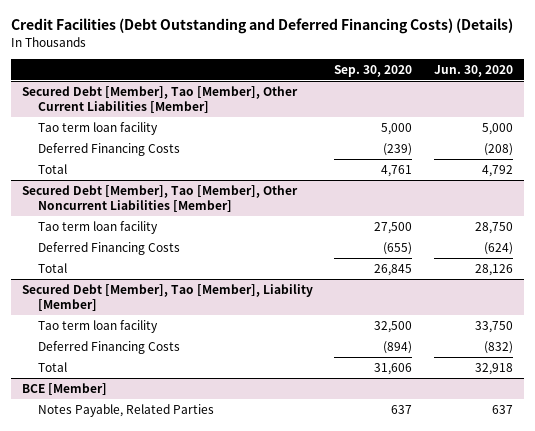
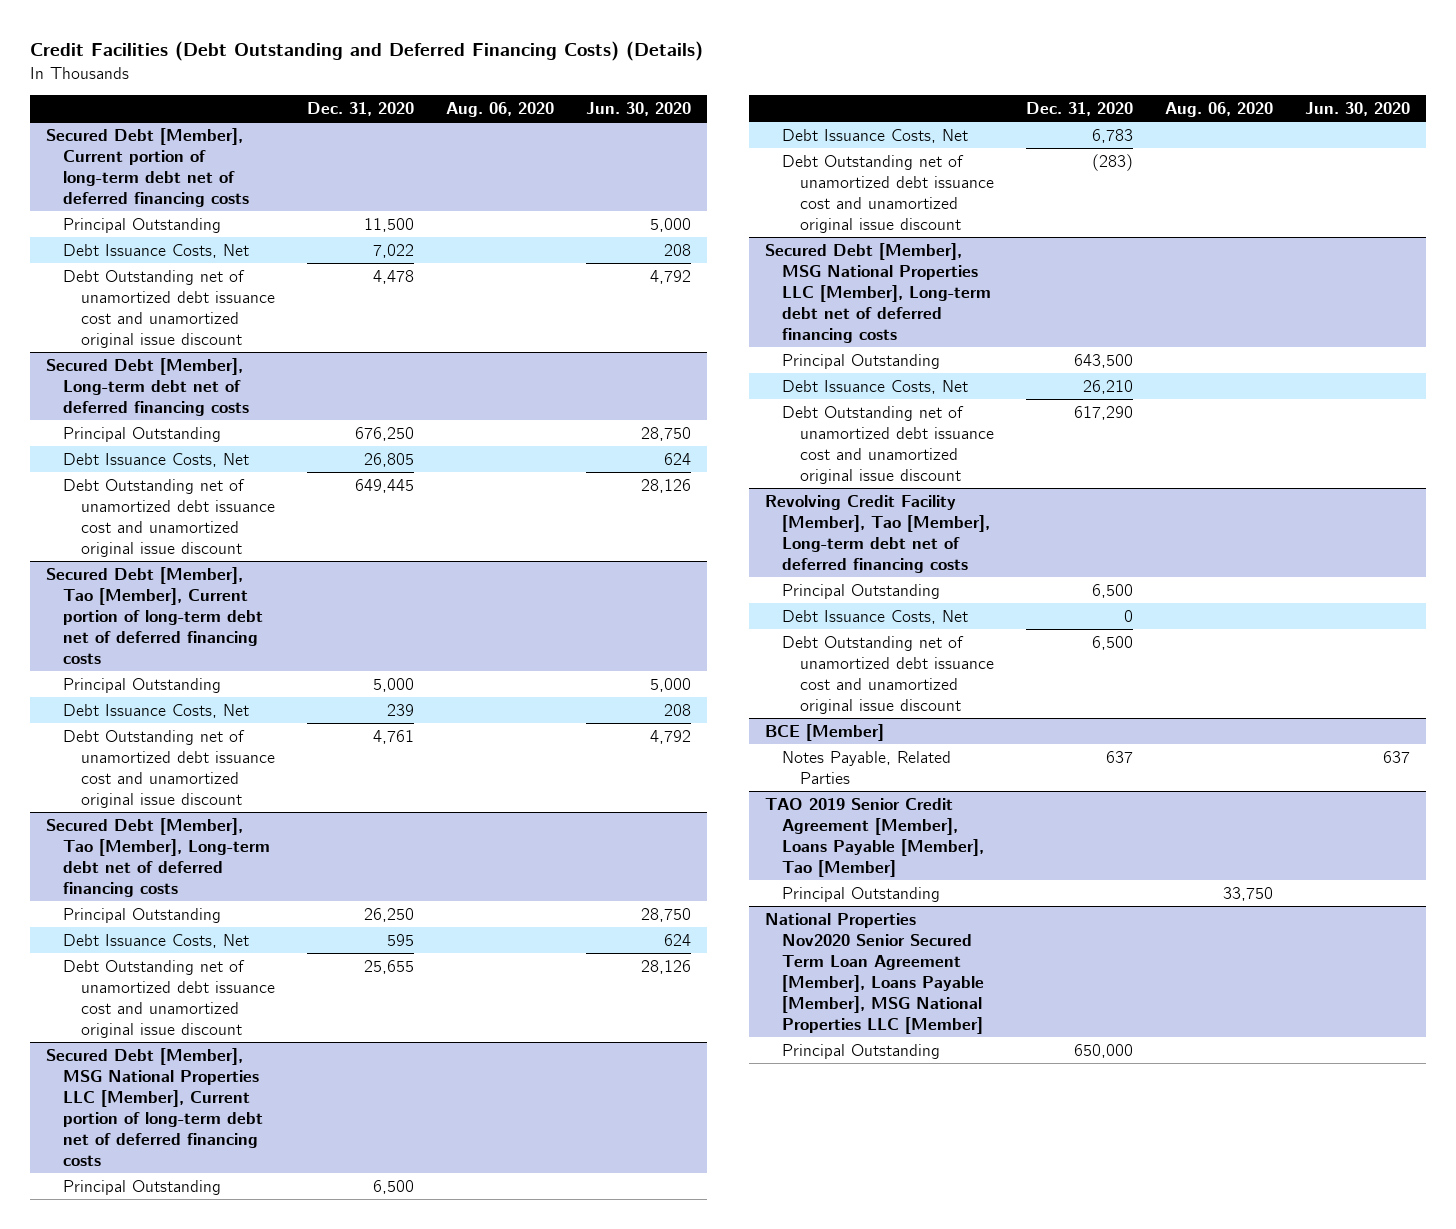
- | Sep. 30, 2020 | Jun. 30, 2020
+ | Dec. 31, 2020 | Aug. 06, 2020 | Jun. 30, 2020
- Secured Debt [Member], Tao [Member], Other Current Liabilities [Member]
- Tao term loan facility | 5,000 | 5,000
- Deferred Financing Costs | (239) | (208)
- Total | 4,761 | 4,792
- Secured Debt [Member], Tao [Member], Other Noncurrent Liabilities [Member]
- Tao term loan facility | 27,500 | 28,750
- Deferred Financing Costs | (655) | (624)
- Total | 26,845 | 28,126
- Secured Debt [Member], Tao [Member], Liability [Member]
- Tao term loan facility | 32,500 | 33,750
- Deferred Financing Costs | (894) | (832)
- Total | 31,606 | 32,918
+ Secured Debt [Member], Current portion of long-term debt net of deferred financing costs
+ Principal Outstanding | 11,500 | | 5,000
+ Debt Issuance Costs, Net | 7,022 | | 208
+ Debt Outstanding net of unamortized debt issuance cost and unamortized original issue discount | 4,478 | | 4,792
+ Secured Debt [Member], Long-term debt net of deferred financing costs
+ Principal Outstanding | 676,250 | | 28,750
+ Debt Issuance Costs, Net | 26,805 | | 624
+ Debt Outstanding net of unamortized debt issuance cost and unamortized original issue discount | 649,445 | | 28,126
+ Secured Debt [Member], Tao [Member], Current portion of long-term debt net of deferred financing costs
+ Principal Outstanding | 5,000 | | 5,000
+ Debt Issuance Costs, Net | 239 | | 208
+ Debt Outstanding net of unamortized debt issuance cost and unamortized original issue discount | 4,761 | | 4,792
+ Secured Debt [Member], Tao [Member], Long-term debt net of deferred financing costs
+ Principal Outstanding | 26,250 | | 28,750
+ Debt Issuance Costs, Net | 595 | | 624
+ Debt Outstanding net of unamortized debt issuance cost and unamortized original issue discount | 25,655 | | 28,126
+ Secured Debt [Member], MSG National Properties LLC [Member], Current portion of long-term debt net of deferred financing costs
+ Principal Outstanding | 6,500 | |
+ Debt Issuance Costs, Net | 6,783 | |
+ Debt Outstanding net of unamortized debt issuance cost and unamortized original issue discount | (283) | |
+ Secured Debt [Member], MSG National Properties LLC [Member], Long-term debt net of deferred financing costs
+ Principal Outstanding | 643,500 | |
+ Debt Issuance Costs, Net | 26,210 | |
+ Debt Outstanding net of unamortized debt issuance cost and unamortized original issue discount | 617,290 | |
+ Revolving Credit Facility [Member], Tao [Member], Long-term debt net of deferred financing costs
+ Principal Outstanding | 6,500 | |
+ Debt Issuance Costs, Net | 0 | |
+ Debt Outstanding net of unamortized debt issuance cost and unamortized original issue discount | 6,500 | |
+ TAO 2019 Senior Credit Agreement [Member], Loans Payable [Member], Tao [Member]
+ Principal Outstanding | | 33,750 |
+ National Properties Nov2020 Senior Secured Term Loan Agreement [Member], Loans Payable [Member], MSG National Properties LLC [Member]
+ Principal Outstanding | 650,000 | |

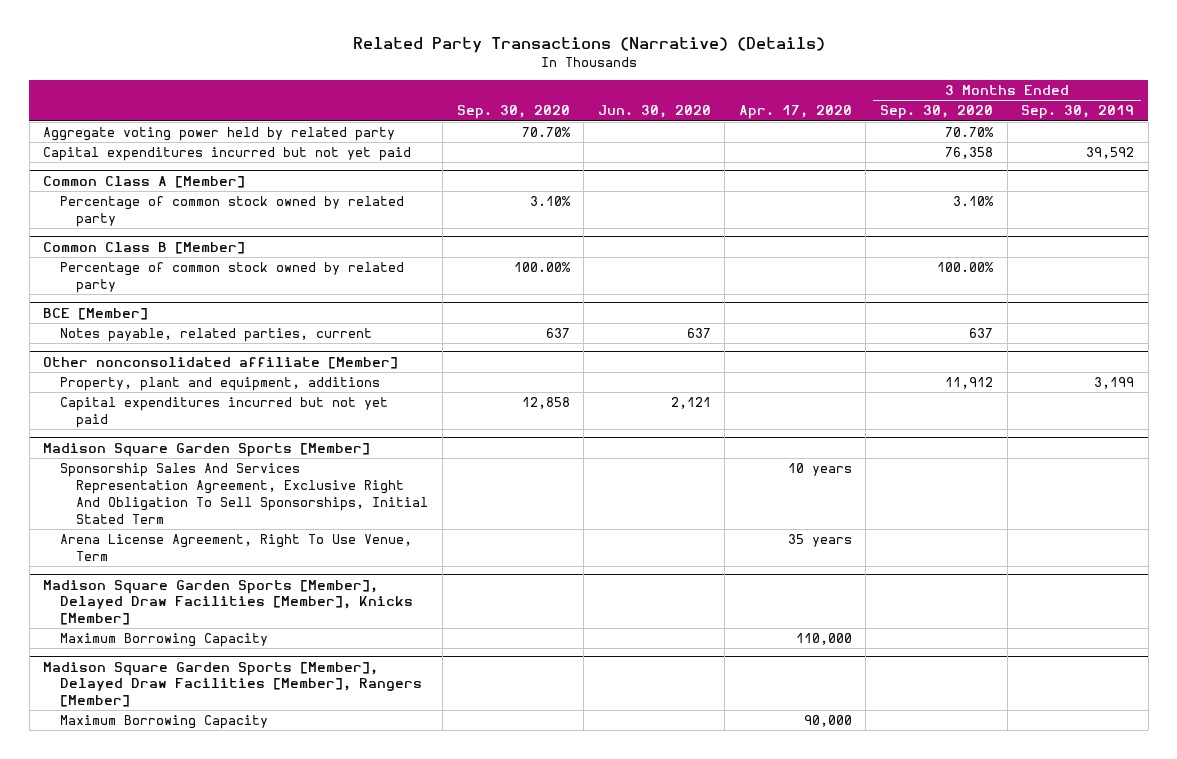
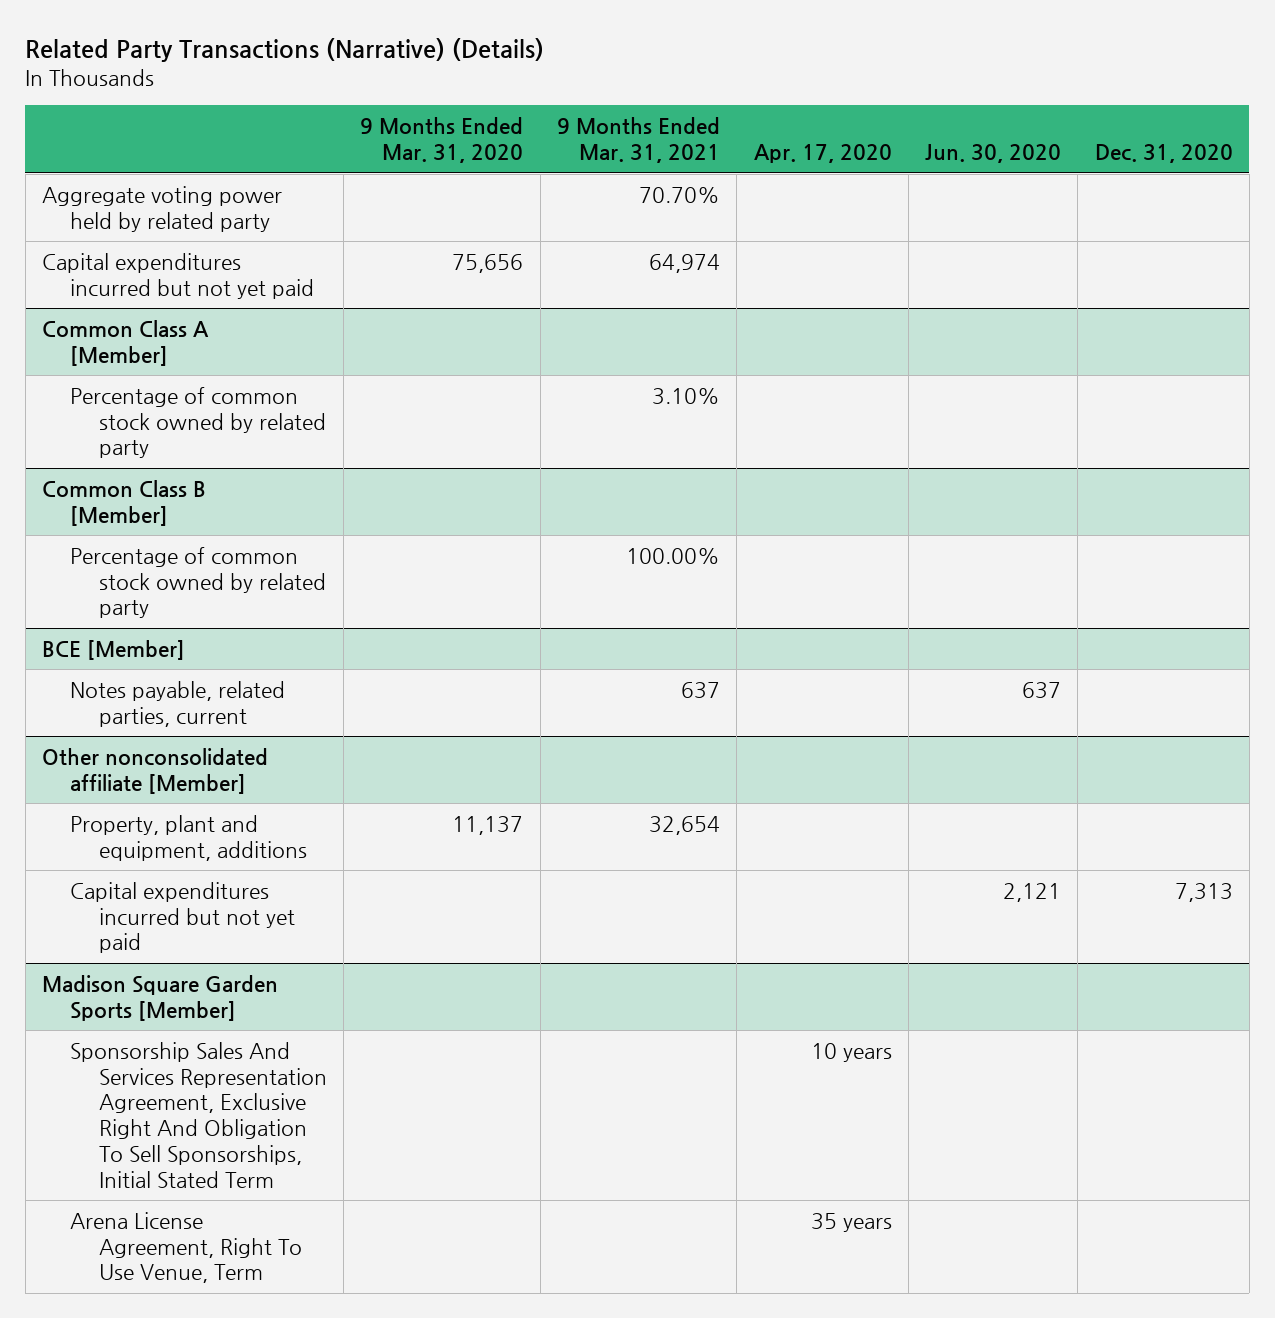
- | Sep. 30, 2020 | Jun. 30, 2020 | Apr. 17, 2020 | 3 Months Ended Sep. 30, 2020 | 3 Months Ended Sep. 30, 2019
+ | 9 Months Ended Mar. 31, 2020 | 9 Months Ended Mar. 31, 2021 | Apr. 17, 2020 | Jun. 30, 2020 | Dec. 31, 2020
- Madison Square Garden Sports [Member], Delayed Draw Facilities [Member], Knicks [Member]
- Maximum Borrowing Capacity | | | 110,000 | |
- Madison Square Garden Sports [Member], Delayed Draw Facilities [Member], Rangers [Member]
- Maximum Borrowing Capacity | | | 90,000 | |

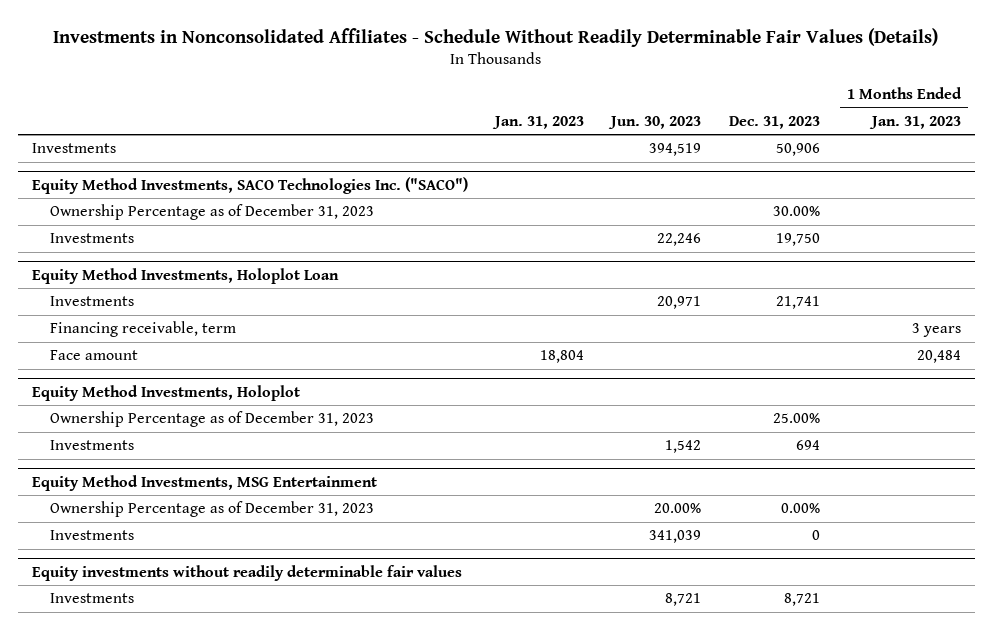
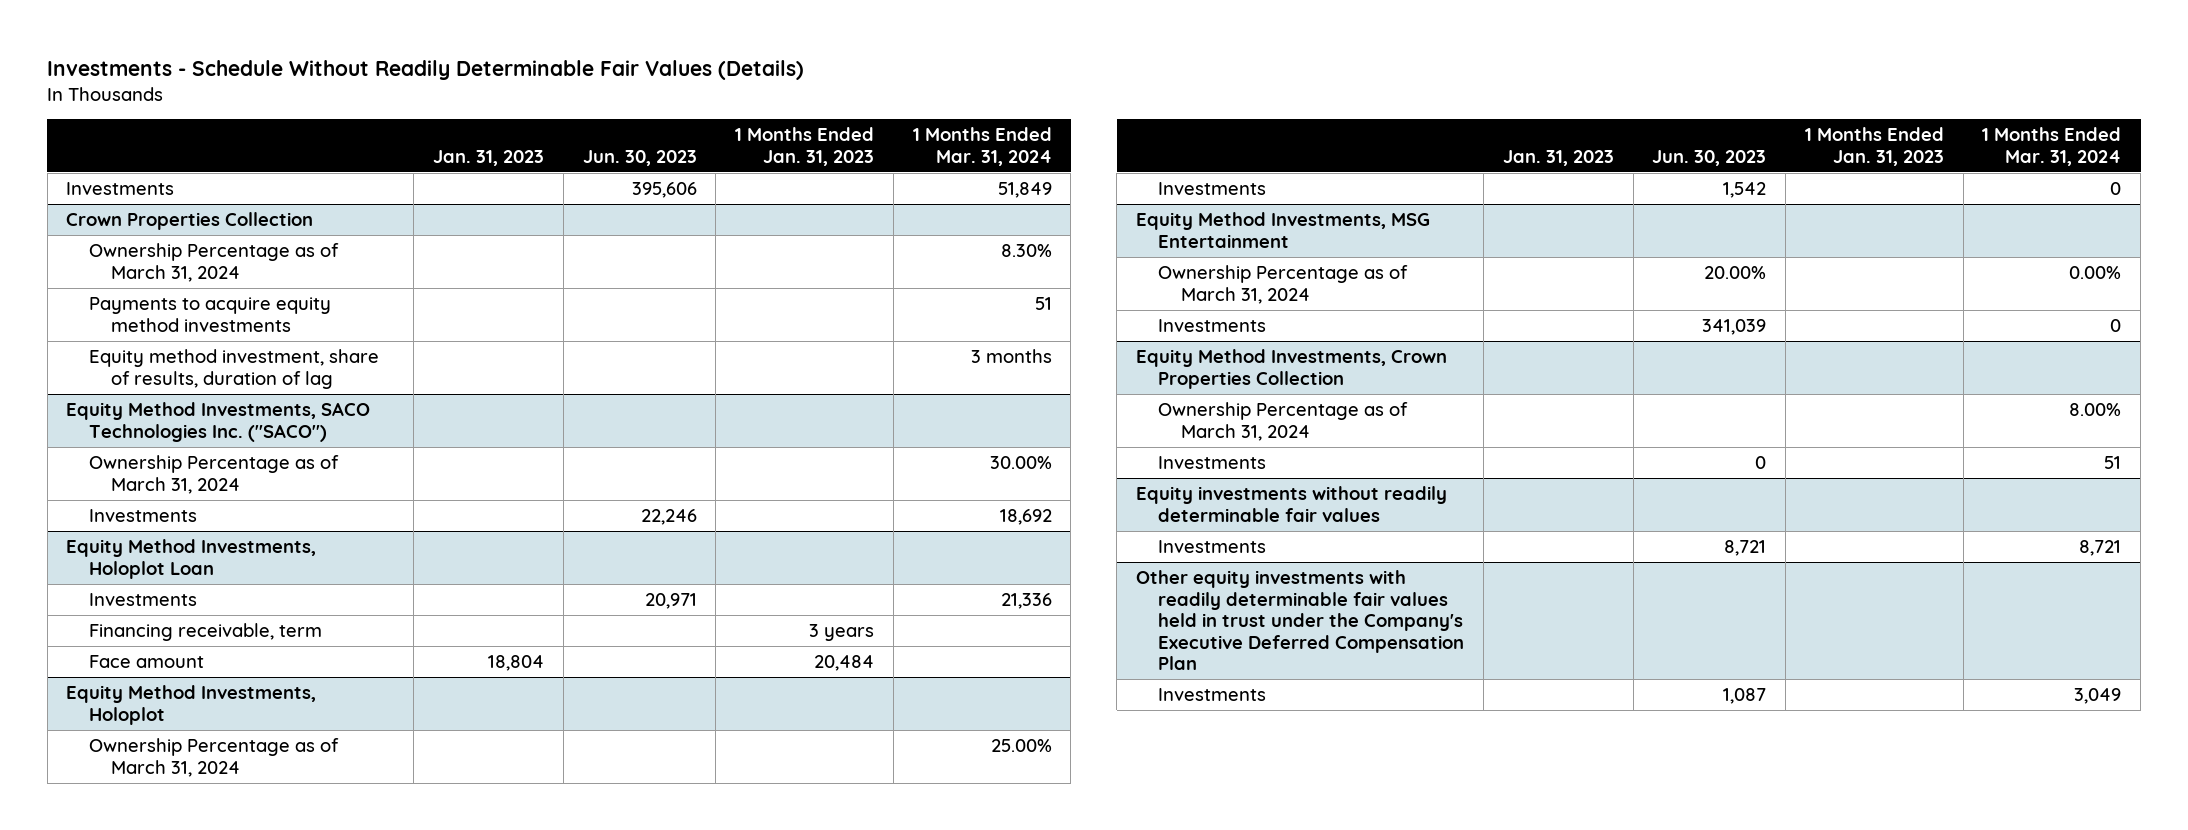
- Investments in Nonconsolidated Affiliates - Schedule Without Readily Determinable Fair Values (Details)
+ Investments - Schedule Without Readily Determinable Fair Values (Details)
- | Jan. 31, 2023 | Jun. 30, 2023 | Dec. 31, 2023 | 1 Months Ended Jan. 31, 2023
+ | Jan. 31, 2023 | Jun. 30, 2023 | 1 Months Ended Jan. 31, 2023 | 1 Months Ended Mar. 31, 2024
- Investments | | 394,519 | 50,906 |
+ Investments | | 395,606 | | 51,849
+ Crown Properties Collection
+ Ownership Percentage as of March 31, 2024 | | | | 8.30%
+ Payments to acquire equity method investments | | | | 51
+ Equity method investment, share of results, duration of lag | | | | 3 months
@ Equity Method Investments, SACO Technologies Inc. ("SACO")
- Ownership Percentage as of December 31, 2023 | | | 30.00% |
+ Ownership Percentage as of March 31, 2024 | | | | 30.00%
@ Equity Method Investments, Holoplot
- Ownership Percentage as of December 31, 2023 | | | 25.00% |
+ Ownership Percentage as of March 31, 2024 | | | | 25.00%
@ Equity Method Investments, MSG Entertainment
- Ownership Percentage as of December 31, 2023 | | 20.00% | 0.00% |
+ Ownership Percentage as of March 31, 2024 | | 20.00% | | 0.00%
+ Equity Method Investments, Crown Properties Collection
+ Ownership Percentage as of March 31, 2024 | | | | 8.00%
+ Investments | | 0 | | 51
+ Other equity investments with readily determinable fair values held in trust under the Company's Executive Deferred Compensation Plan
+ Investments | | 1,087 | | 3,049

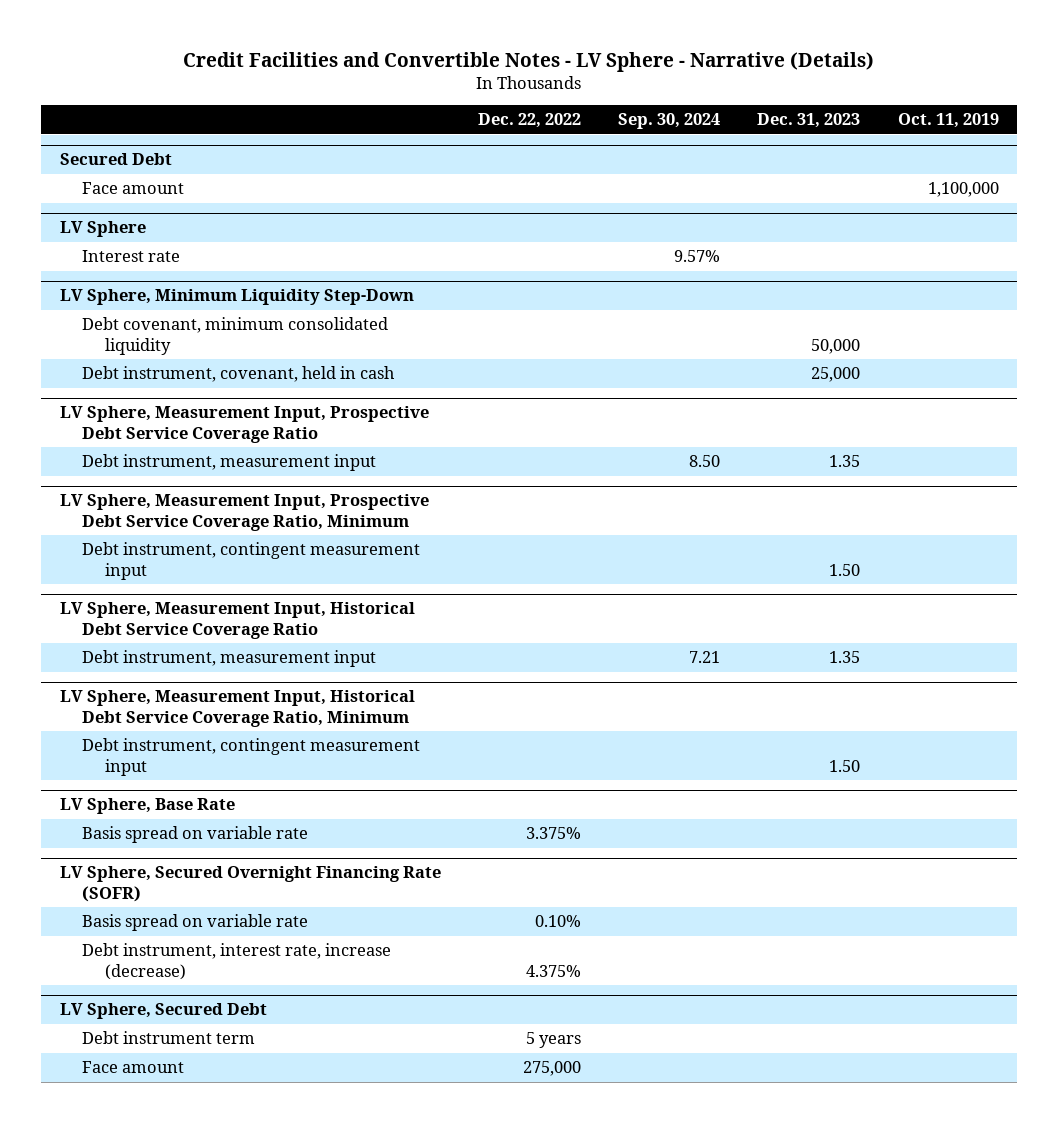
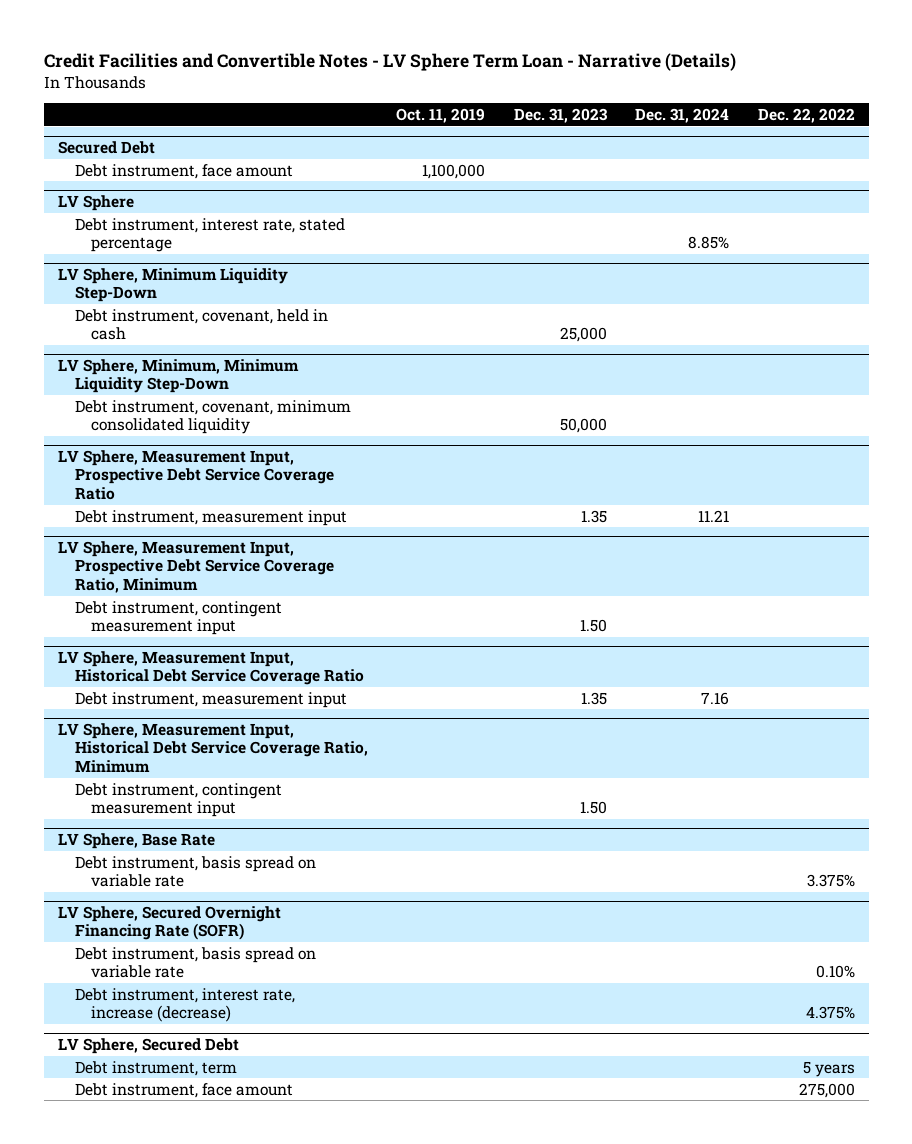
- Credit Facilities and Convertible Notes - LV Sphere - Narrative (Details)
+ Credit Facilities and Convertible Notes - LV Sphere Term Loan - Narrative (Details)
- | Dec. 22, 2022 | Sep. 30, 2024 | Dec. 31, 2023 | Oct. 11, 2019
+ | Oct. 11, 2019 | Dec. 31, 2023 | Dec. 31, 2024 | Dec. 22, 2022
@ Secured Debt
- Face amount | | | | 1,100,000
+ Debt instrument, face amount | 1,100,000 | | |
@ LV Sphere
- Interest rate | | 9.57% | |
+ Debt instrument, interest rate, stated percentage | | | 8.85% |
@ LV Sphere, Minimum Liquidity Step-Down
- Debt covenant, minimum consolidated liquidity | | | 50,000 |
+ LV Sphere, Minimum, Minimum Liquidity Step-Down
+ Debt instrument, covenant, minimum consolidated liquidity | | 50,000 | |
@ LV Sphere, Base Rate
- Basis spread on variable rate | 3.375% | | |
+ Debt instrument, basis spread on variable rate | | | | 3.375%
@ LV Sphere, Secured Overnight Financing Rate (SOFR)
- Basis spread on variable rate | 0.10% | | |
+ Debt instrument, basis spread on variable rate | | | | 0.10%
@ LV Sphere, Secured Debt
- Debt instrument term | 5 years | | |
- Face amount | 275,000 | | |
+ Debt instrument, term | | | | 5 years
+ Debt instrument, face amount | | | | 275,000

